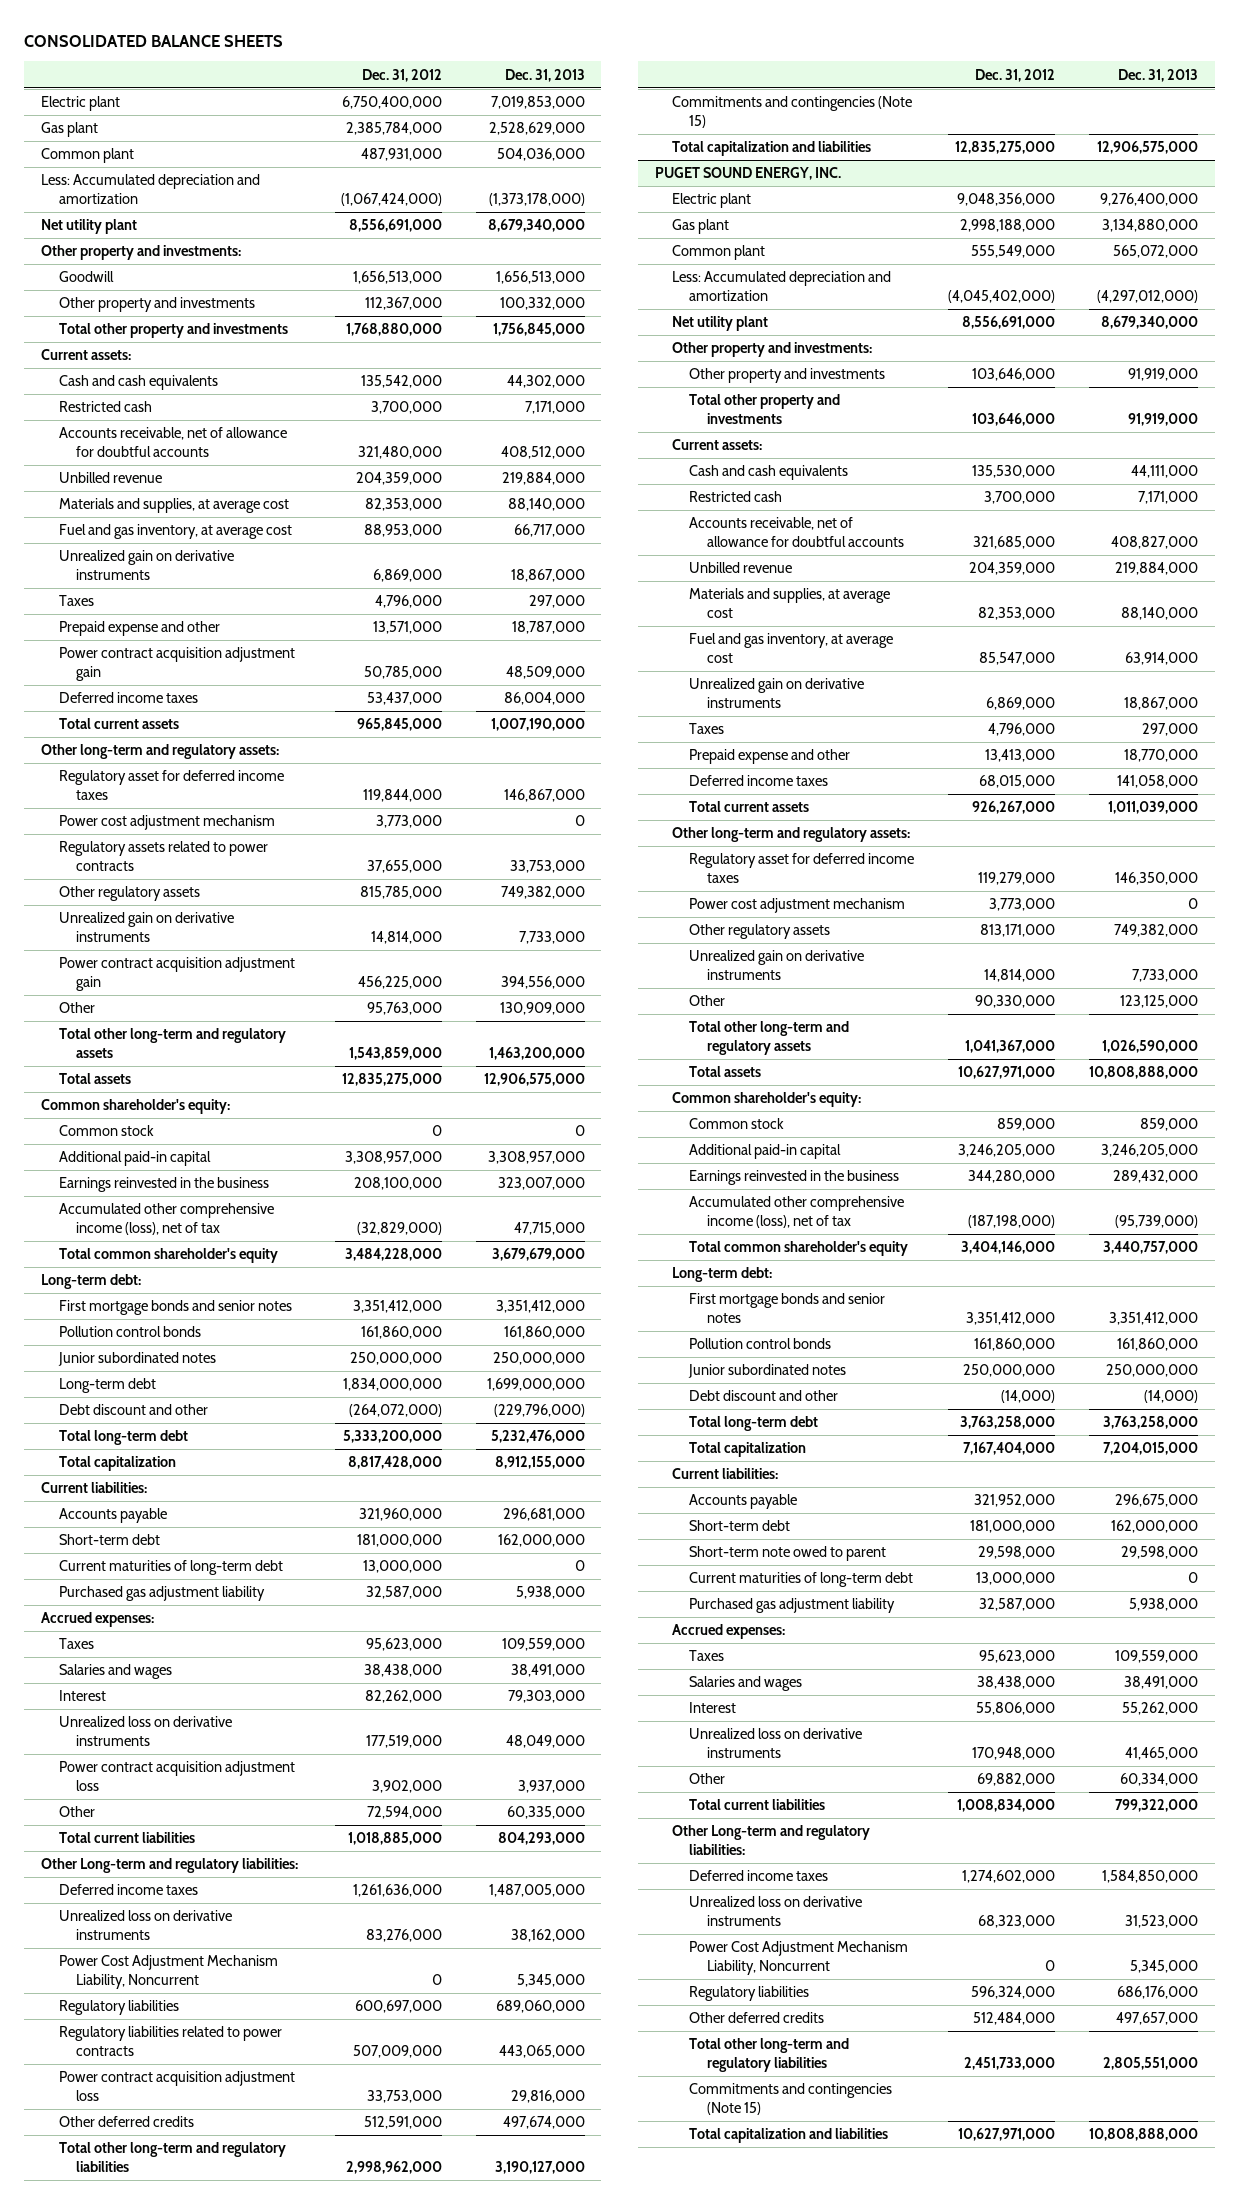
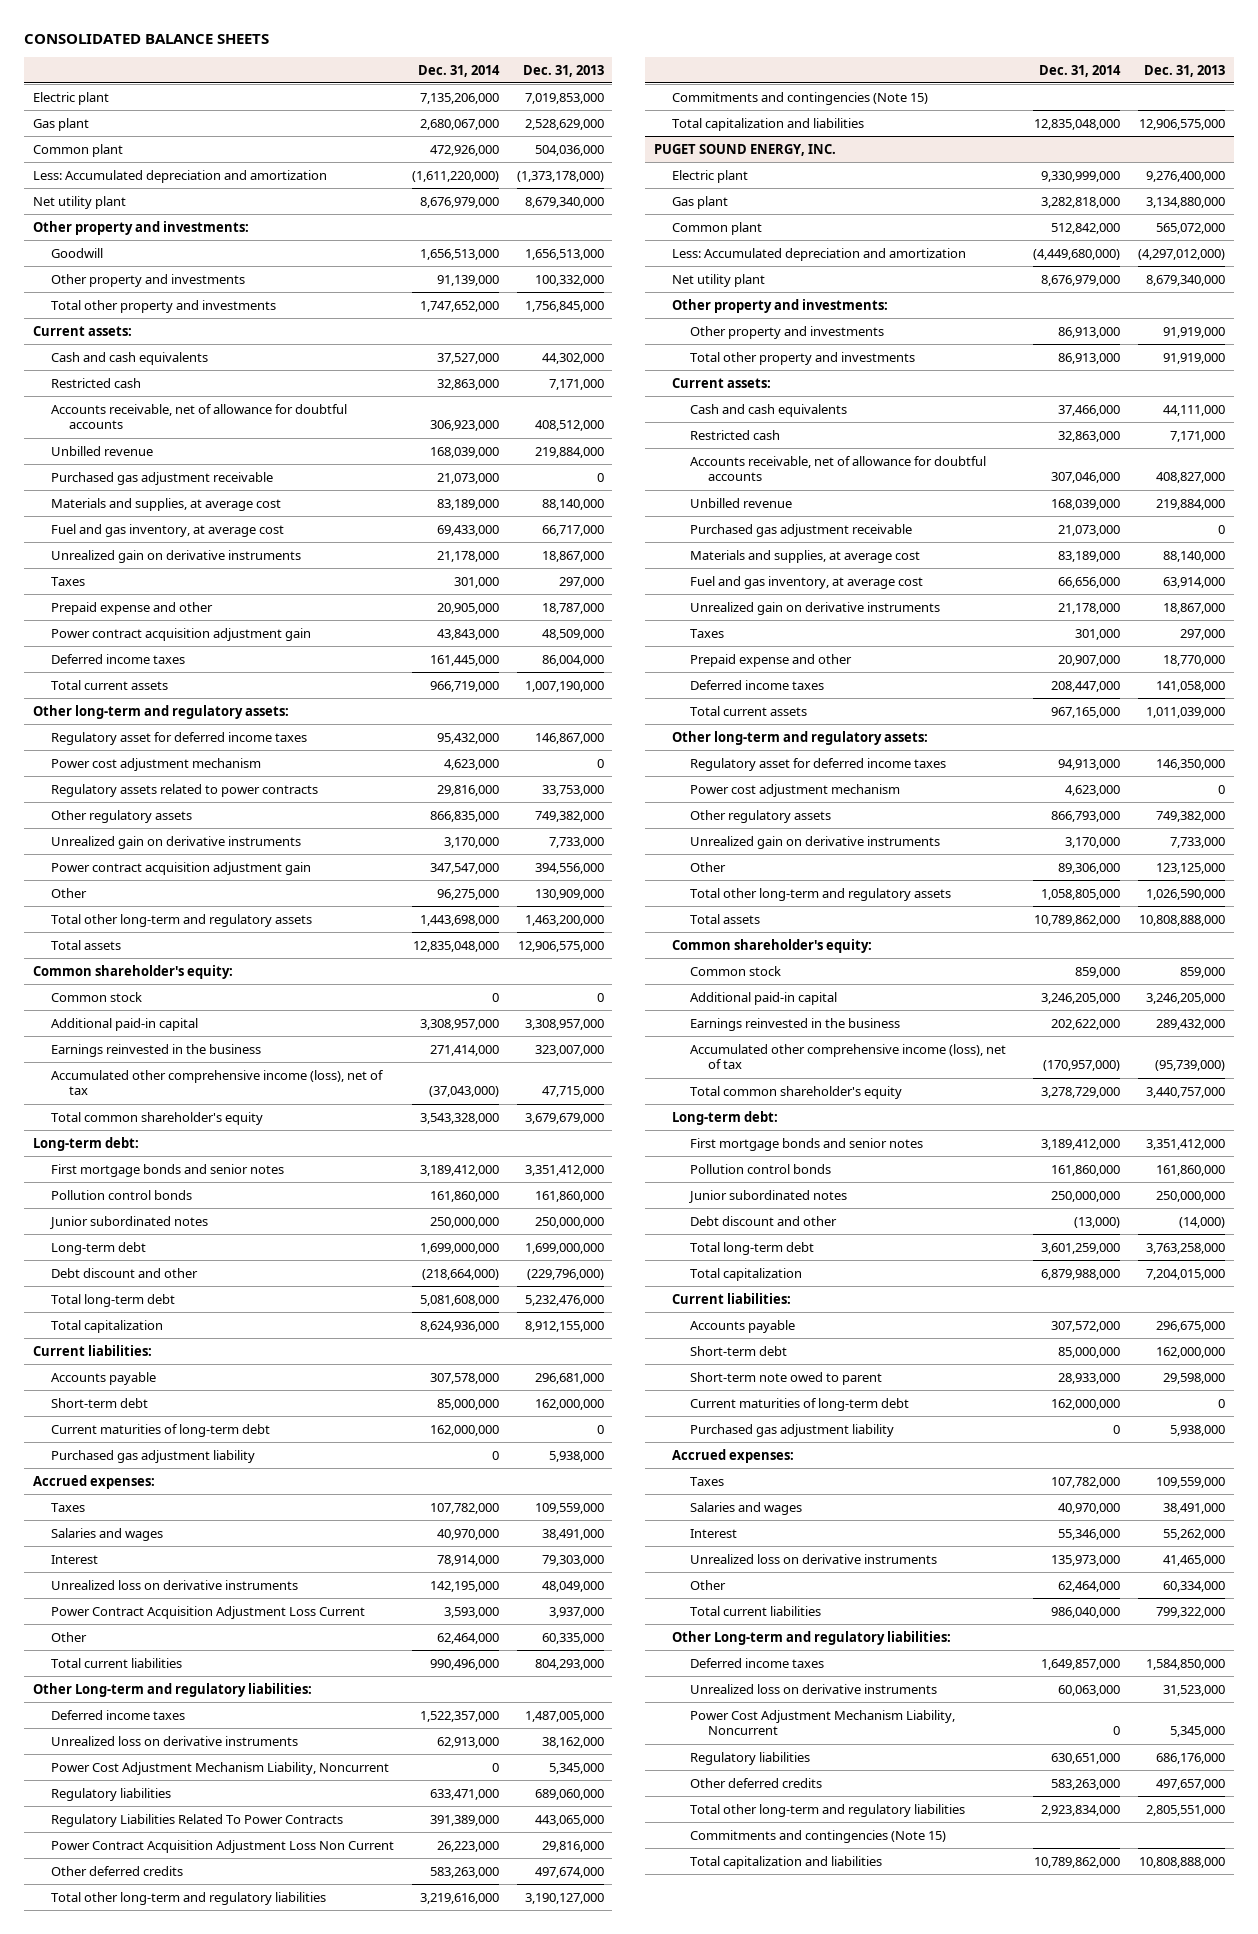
- | Dec. 31, 2012 | Dec. 31, 2013
+ | Dec. 31, 2014 | Dec. 31, 2013
+ Purchased gas adjustment receivable | 21,073,000 | 0
- Power contract acquisition adjustment loss | 3,902,000 | 3,937,000
+ Power Contract Acquisition Adjustment Loss Current | 3,593,000 | 3,937,000
- Regulatory liabilities related to power contracts | 507,009,000 | 443,065,000
- Power contract acquisition adjustment loss | 33,753,000 | 29,816,000
+ Regulatory Liabilities Related To Power Contracts | 391,389,000 | 443,065,000
+ Power Contract Acquisition Adjustment Loss Non Current | 26,223,000 | 29,816,000
@ PUGET SOUND ENERGY, INC.
+ Purchased gas adjustment receivable | 21,073,000 | 0

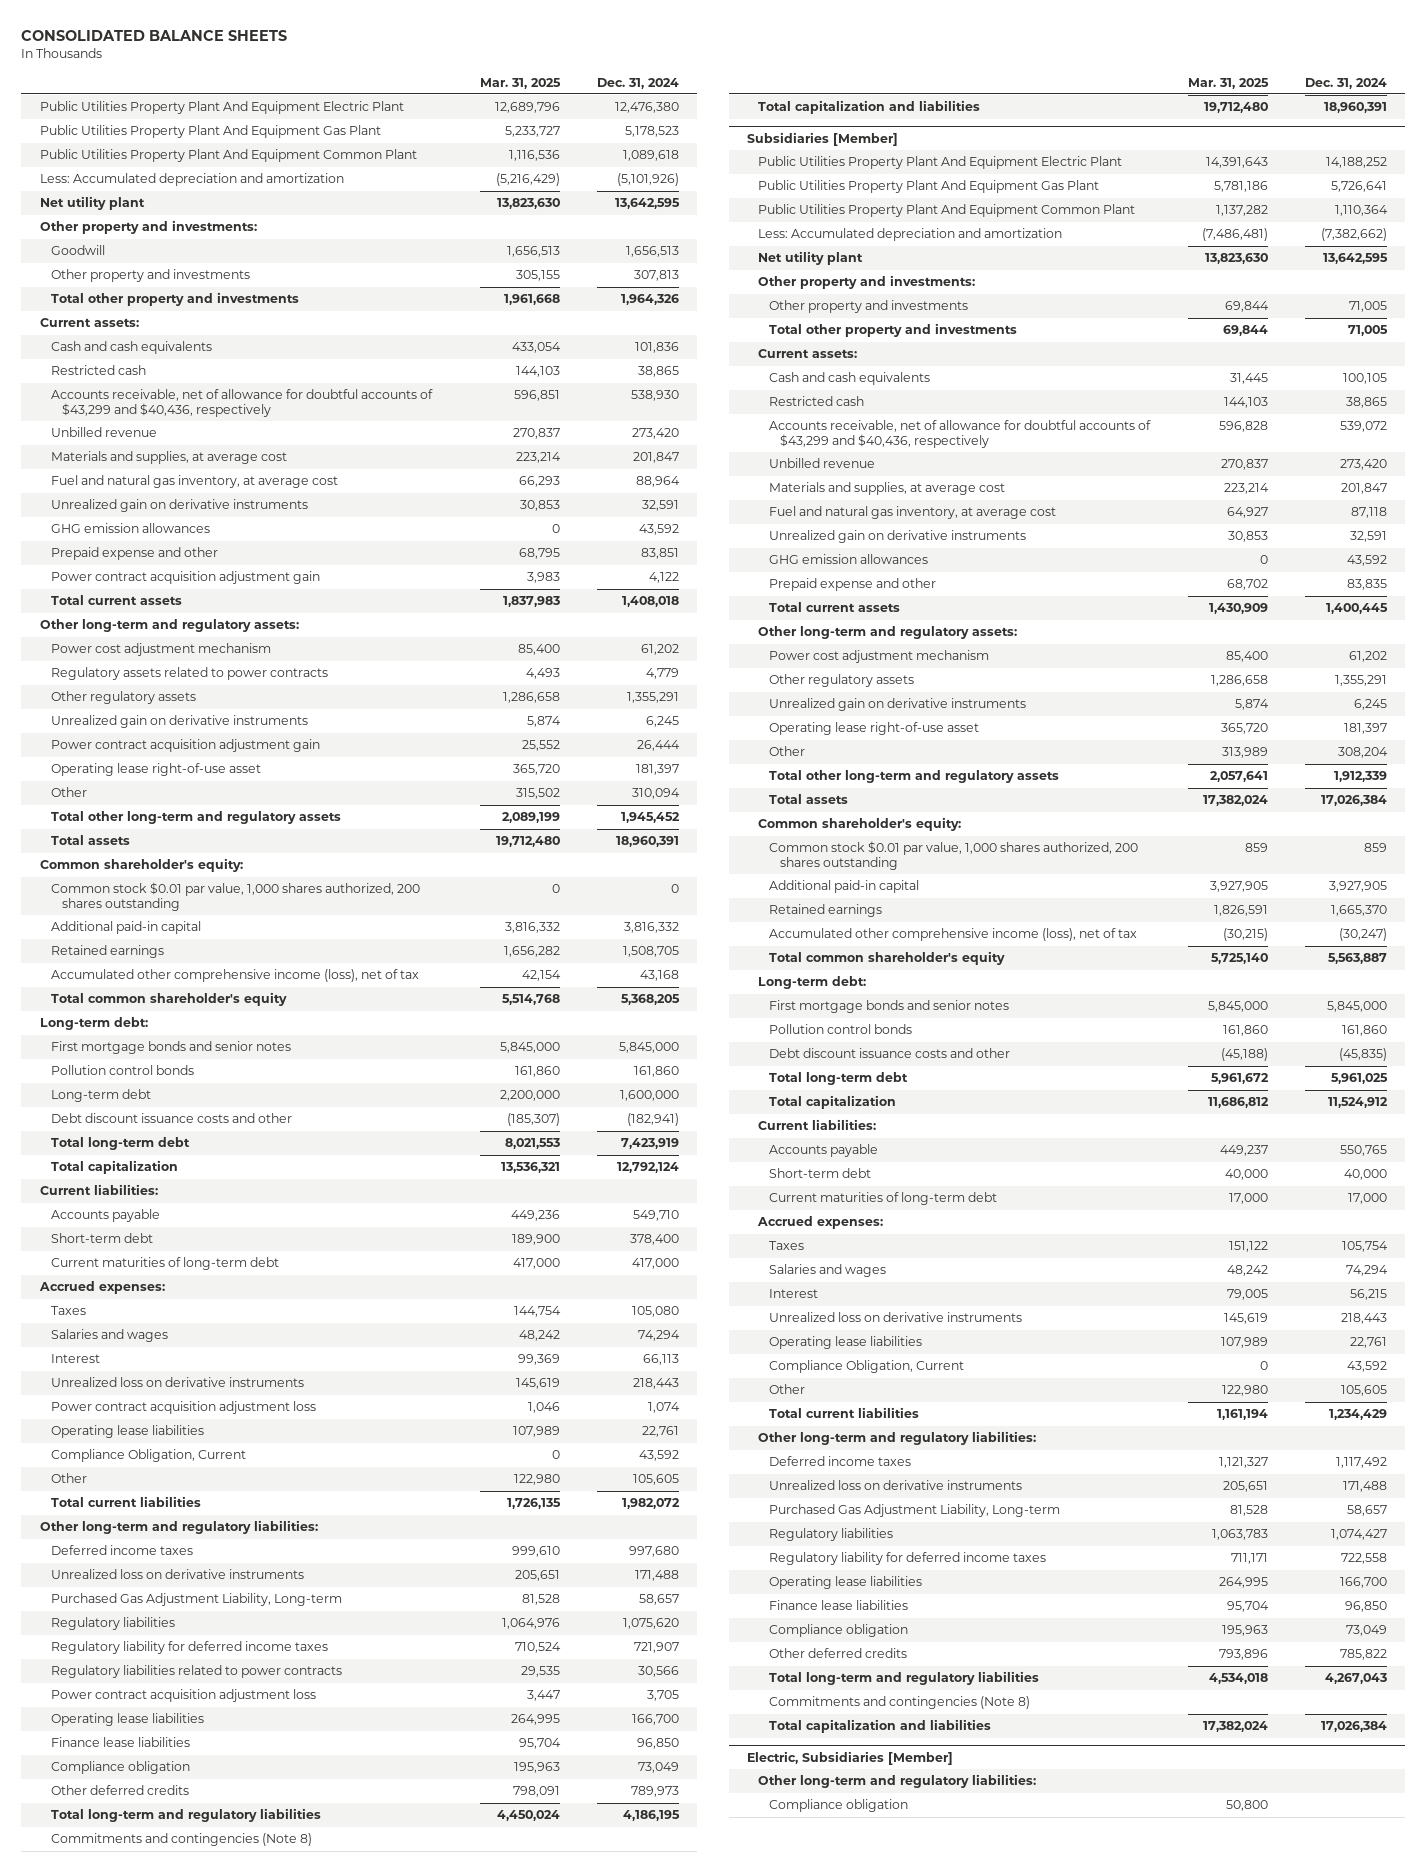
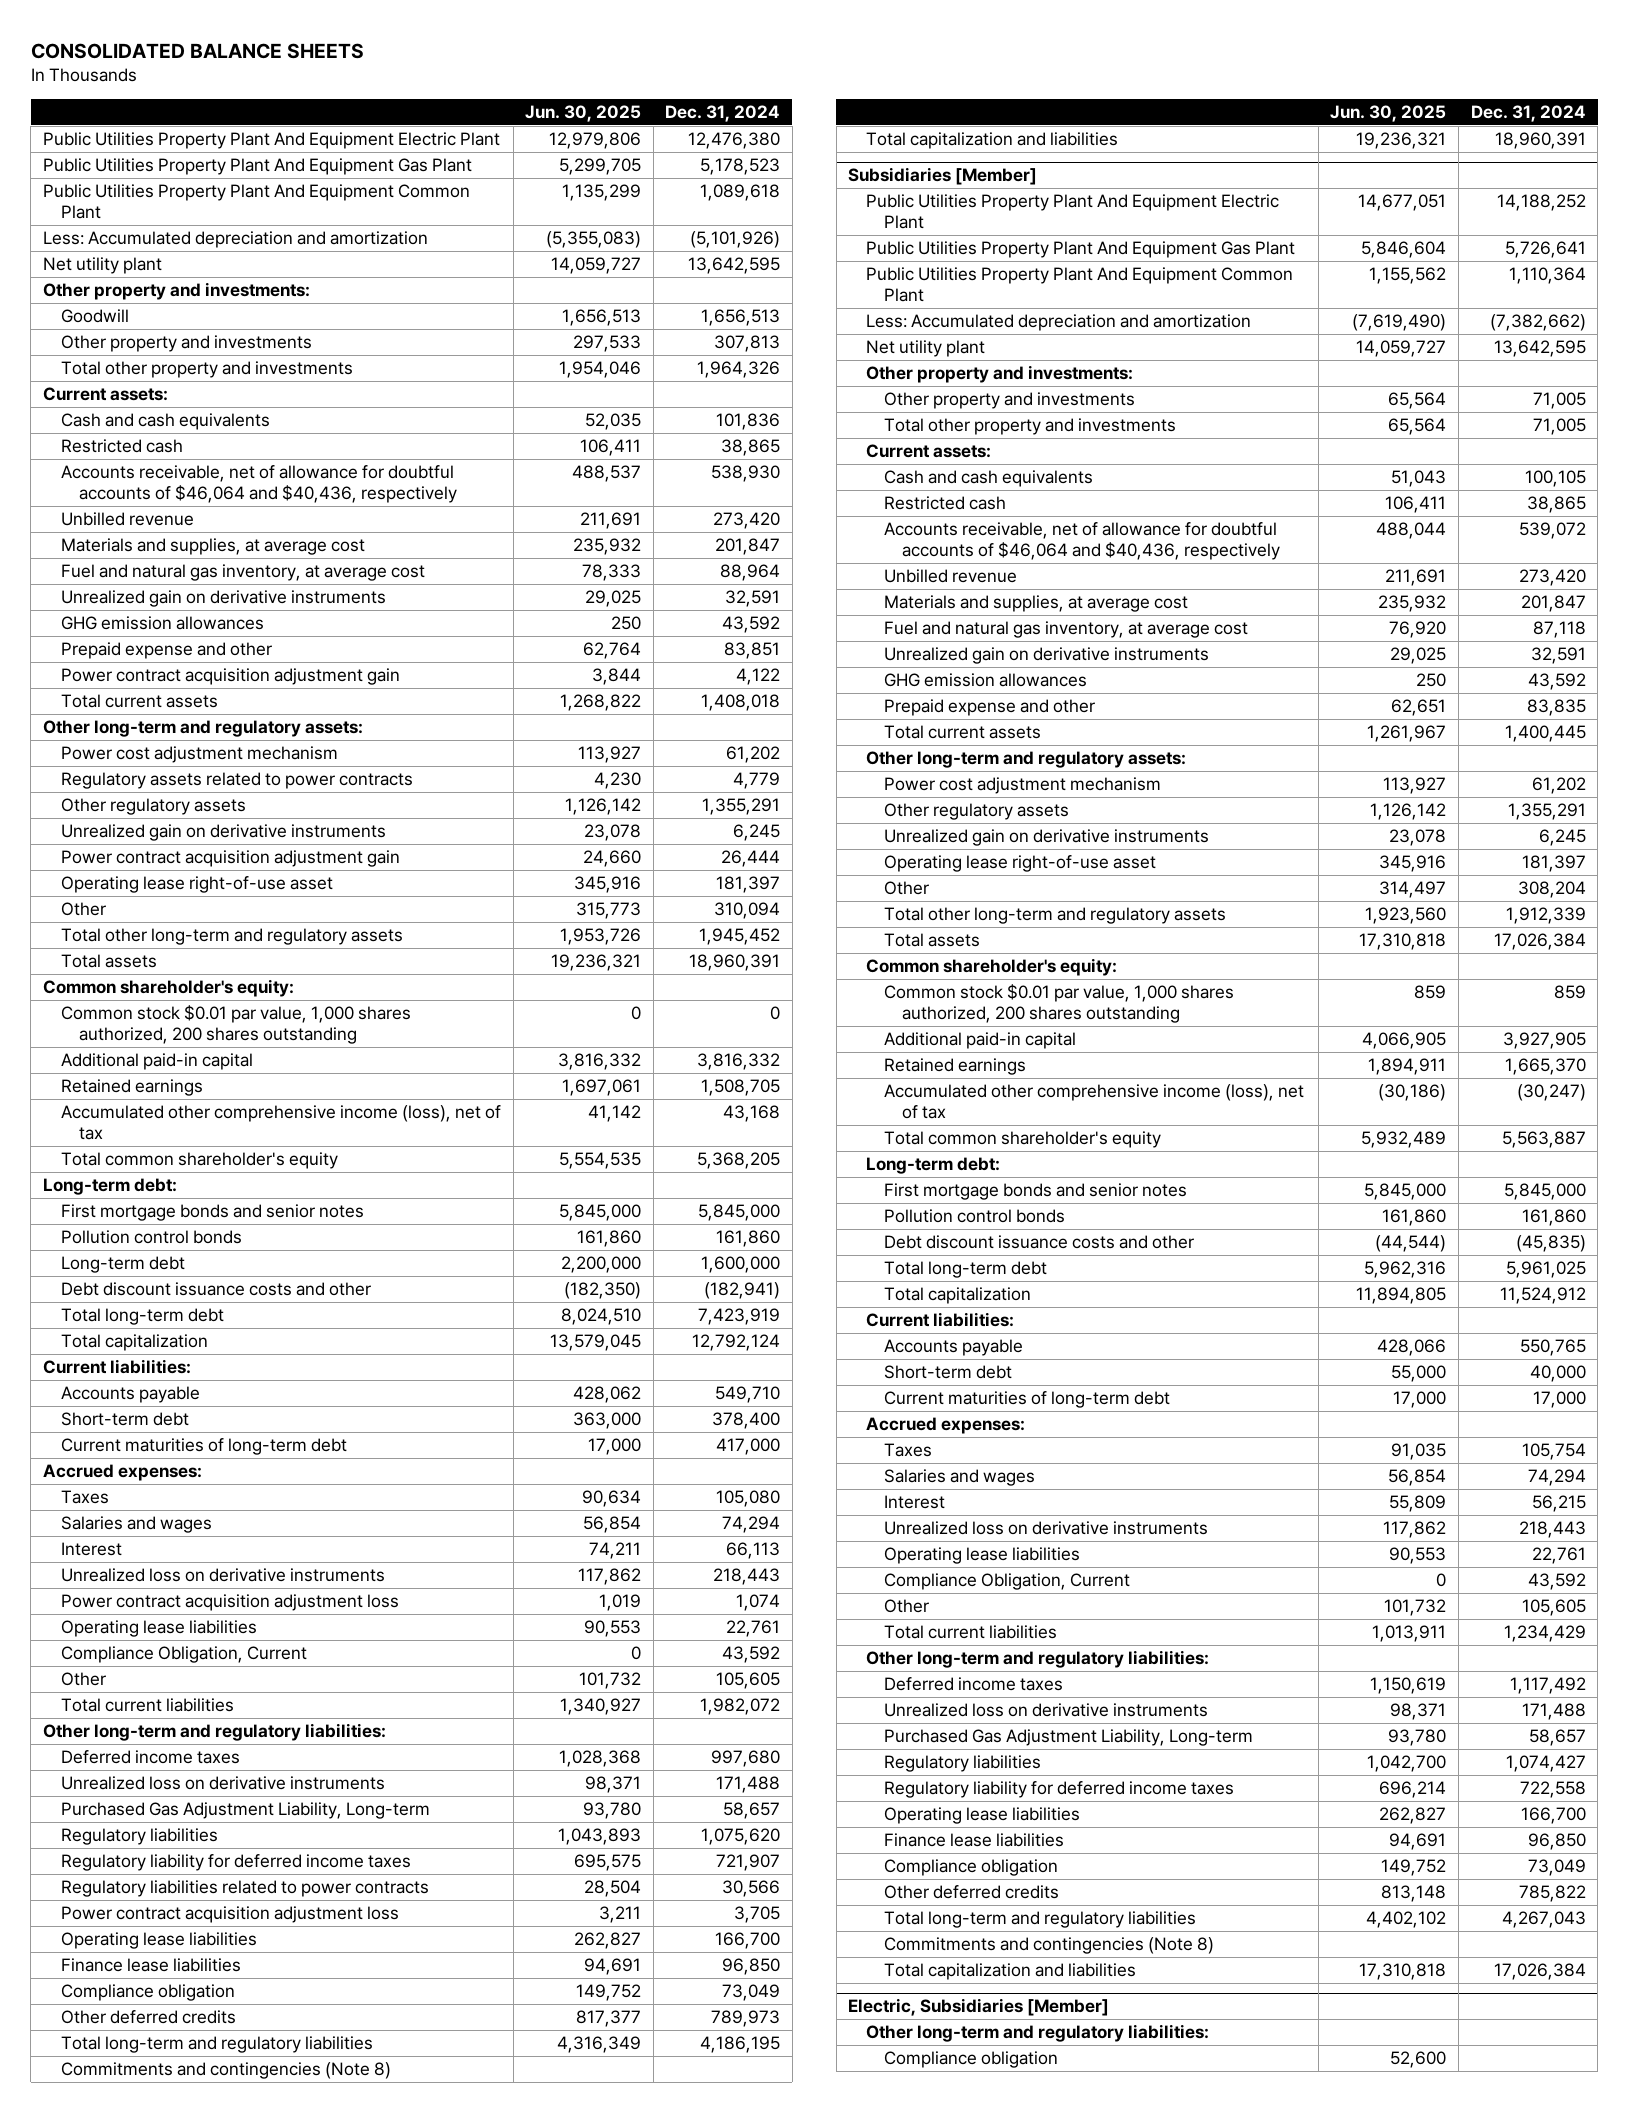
- | Mar. 31, 2025 | Dec. 31, 2024
+ | Jun. 30, 2025 | Dec. 31, 2024
- Accounts receivable, net of allowance for doubtful accounts of $43,299 and $40,436, respectively | 596,851 | 538,930
+ Accounts receivable, net of allowance for doubtful accounts of $46,064 and $40,436, respectively | 488,537 | 538,930
@ Subsidiaries [Member]
- Accounts receivable, net of allowance for doubtful accounts of $43,299 and $40,436, respectively | 596,828 | 539,072
+ Accounts receivable, net of allowance for doubtful accounts of $46,064 and $40,436, respectively | 488,044 | 539,072

